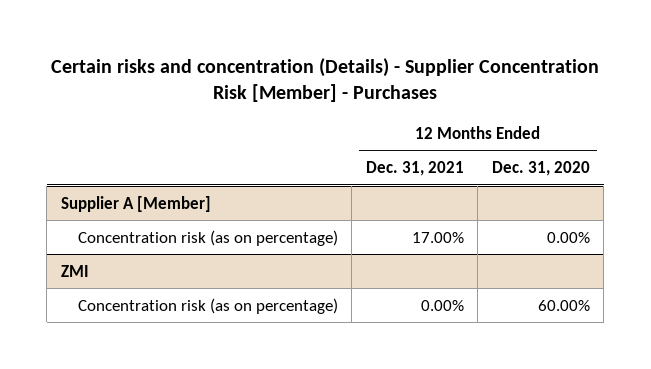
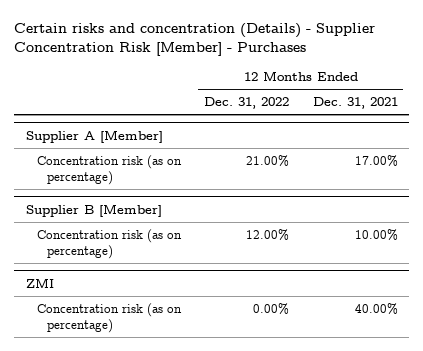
- | 12 Months Ended Dec. 31, 2021 | 12 Months Ended Dec. 31, 2020
+ | 12 Months Ended Dec. 31, 2022 | 12 Months Ended Dec. 31, 2021
+ Supplier B [Member]
+ Concentration risk (as on percentage) | 12.00% | 10.00%
@ ZMI
- Concentration risk (as on percentage) | 0.00% | 60.00%
+ Concentration risk (as on percentage) | 0.00% | 40.00%

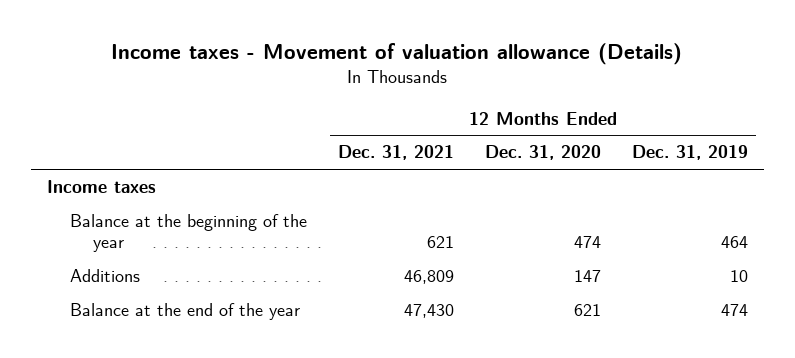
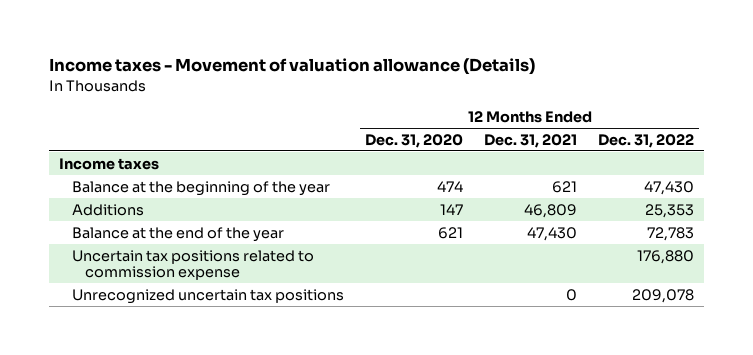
- | 12 Months Ended Dec. 31, 2021 | 12 Months Ended Dec. 31, 2020 | 12 Months Ended Dec. 31, 2019
+ | 12 Months Ended Dec. 31, 2020 | 12 Months Ended Dec. 31, 2021 | 12 Months Ended Dec. 31, 2022
+ Uncertain tax positions related to commission expense | | | 176,880
+ Unrecognized uncertain tax positions | | 0 | 209,078

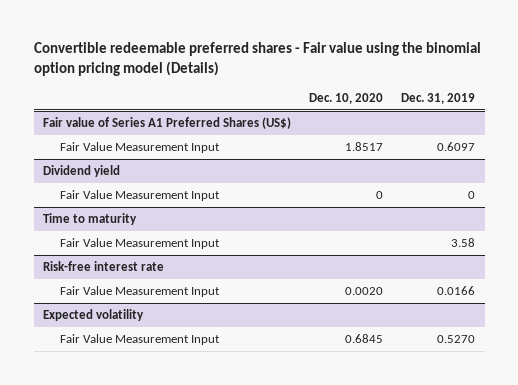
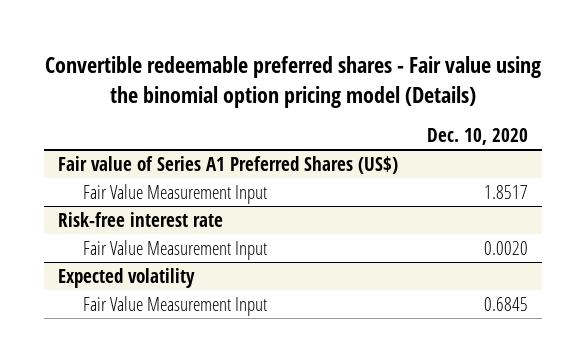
- | Dec. 10, 2020 | Dec. 31, 2019
+ | Dec. 10, 2020
- Dividend yield
- Fair Value Measurement Input | 0 | 0
- Time to maturity
- Fair Value Measurement Input | | 3.58

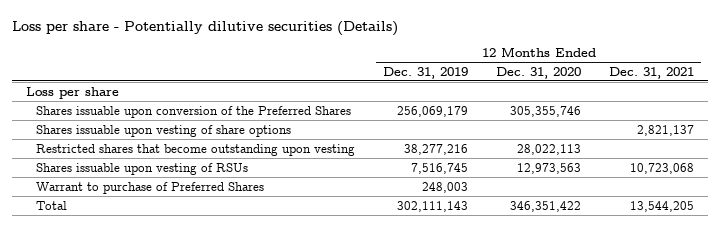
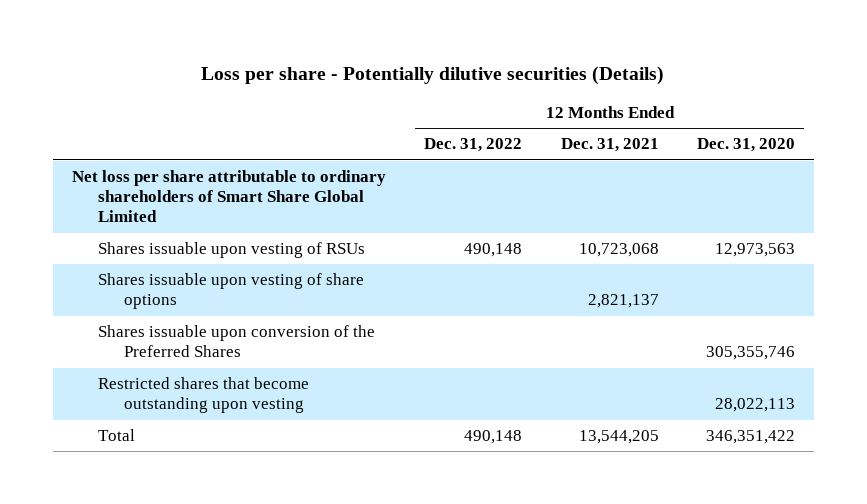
- | 12 Months Ended Dec. 31, 2019 | 12 Months Ended Dec. 31, 2020 | 12 Months Ended Dec. 31, 2021
+ | 12 Months Ended Dec. 31, 2022 | 12 Months Ended Dec. 31, 2021 | 12 Months Ended Dec. 31, 2020
- Loss per share
+ Net loss per share attributable to ordinary shareholders of Smart Share Global Limited
moved up: Shares issuable upon vesting of RSUs | 490,148 | 10,723,068 | 12,973,563
moved down: Shares issuable upon conversion of the Preferred Shares | | | 305,355,746
- Warrant to purchase of Preferred Shares | 248,003 | |

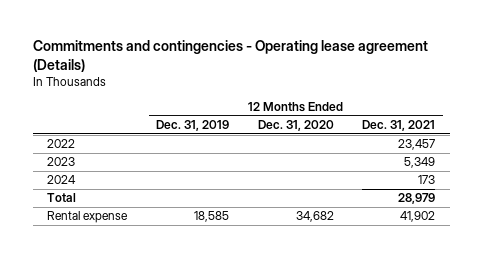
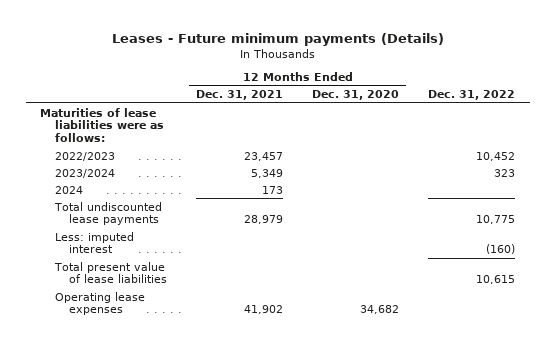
- Commitments and contingencies - Operating lease agreement (Details)
+ Leases - Future minimum payments (Details)
- | 12 Months Ended Dec. 31, 2019 | 12 Months Ended Dec. 31, 2020 | 12 Months Ended Dec. 31, 2021
+ | 12 Months Ended Dec. 31, 2021 | 12 Months Ended Dec. 31, 2020 | Dec. 31, 2022
- 2022 | | | 23,457
- 2023 | | | 5,349
+ Maturities of lease liabilities were as follows:
+ 2022/2023 | 23,457 | | 10,452
+ 2023/2024 | 5,349 | | 323
- Total | | | 28,979
- Rental expense | 18,585 | 34,682 | 41,902
+ Total undiscounted lease payments | 28,979 | | 10,775
+ Less: imputed interest | | | (160)
+ Total present value of lease liabilities | | | 10,615
+ Operating lease expenses | 41,902 | 34,682 |

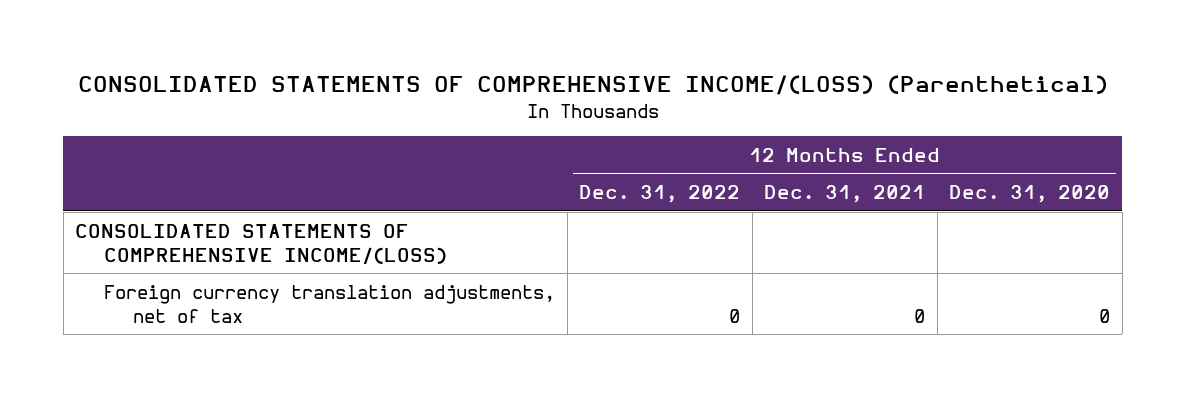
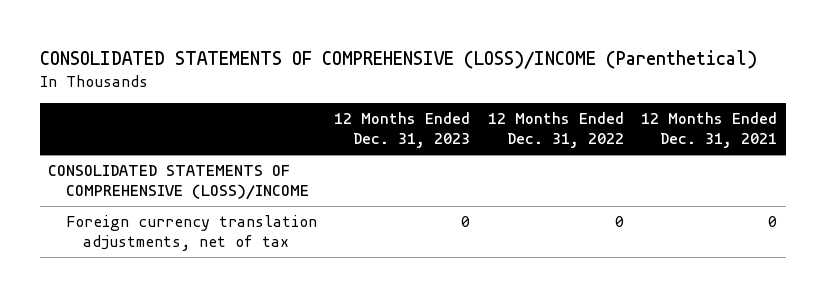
- CONSOLIDATED STATEMENTS OF COMPREHENSIVE INCOME/(LOSS) (Parenthetical)
+ CONSOLIDATED STATEMENTS OF COMPREHENSIVE (LOSS)/INCOME (Parenthetical)
- | 12 Months Ended Dec. 31, 2022 | 12 Months Ended Dec. 31, 2021 | 12 Months Ended Dec. 31, 2020
+ | 12 Months Ended Dec. 31, 2023 | 12 Months Ended Dec. 31, 2022 | 12 Months Ended Dec. 31, 2021
- CONSOLIDATED STATEMENTS OF COMPREHENSIVE INCOME/(LOSS)
+ CONSOLIDATED STATEMENTS OF COMPREHENSIVE (LOSS)/INCOME

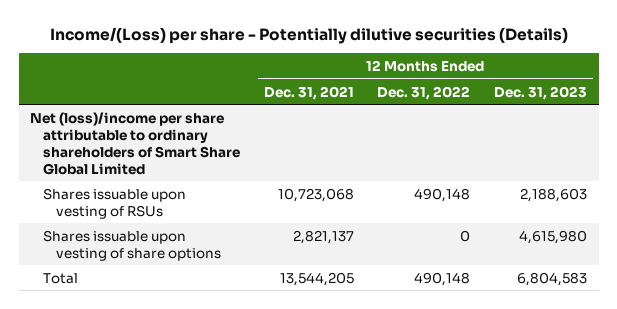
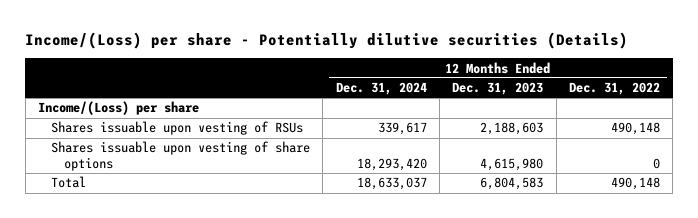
- | 12 Months Ended Dec. 31, 2021 | 12 Months Ended Dec. 31, 2022 | 12 Months Ended Dec. 31, 2023
+ | 12 Months Ended Dec. 31, 2024 | 12 Months Ended Dec. 31, 2023 | 12 Months Ended Dec. 31, 2022
- Net (loss)/income per share attributable to ordinary shareholders of Smart Share Global Limited
+ Income/(Loss) per share

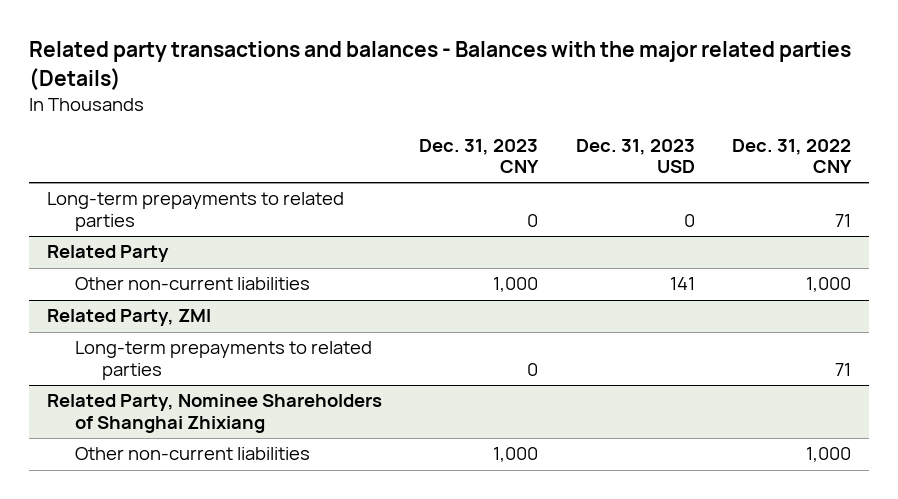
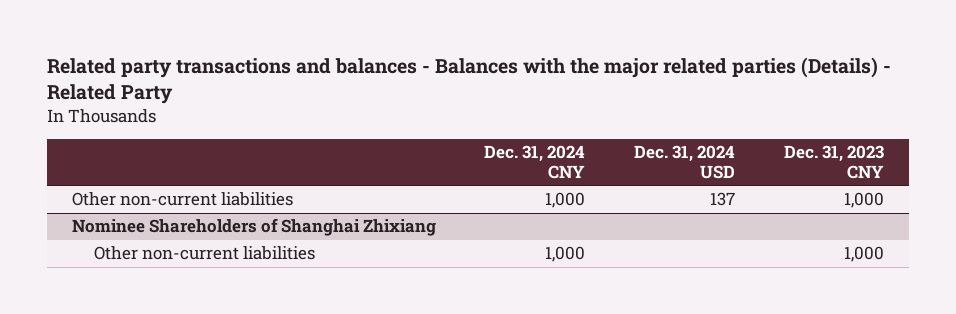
- Related party transactions and balances - Balances with the major related parties (Details)
+ Related party transactions and balances - Balances with the major related parties (Details) - Related Party
- | Dec. 31, 2023 CNY | Dec. 31, 2023 USD | Dec. 31, 2022 CNY
+ | Dec. 31, 2024 CNY | Dec. 31, 2024 USD | Dec. 31, 2023 CNY
- Long-term prepayments to related parties | 0 | 0 | 71
- Related Party
- Related Party, ZMI
- Long-term prepayments to related parties | 0 | | 71
- Related Party, Nominee Shareholders of Shanghai Zhixiang
+ Nominee Shareholders of Shanghai Zhixiang

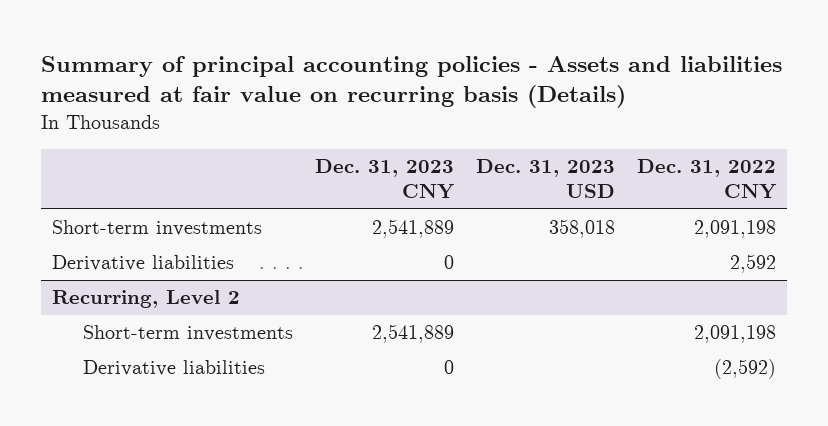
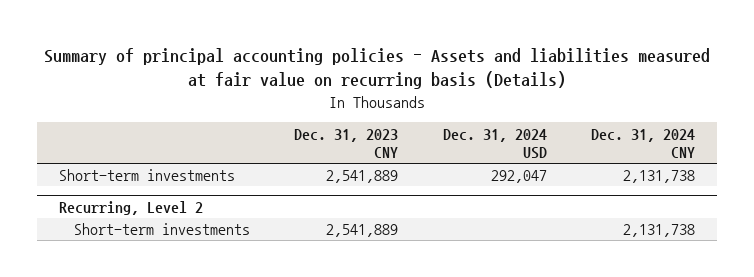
- | Dec. 31, 2023 CNY | Dec. 31, 2023 USD | Dec. 31, 2022 CNY
+ | Dec. 31, 2023 CNY | Dec. 31, 2024 USD | Dec. 31, 2024 CNY
- Derivative liabilities | 0 | | 2,592
@ Recurring, Level 2
- Derivative liabilities | 0 | | (2,592)

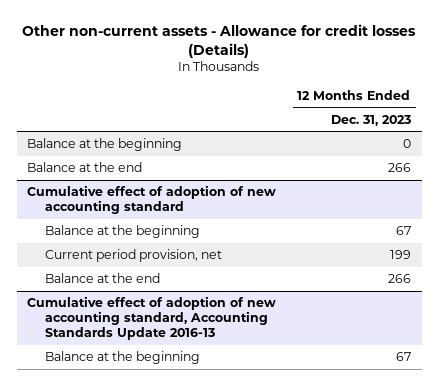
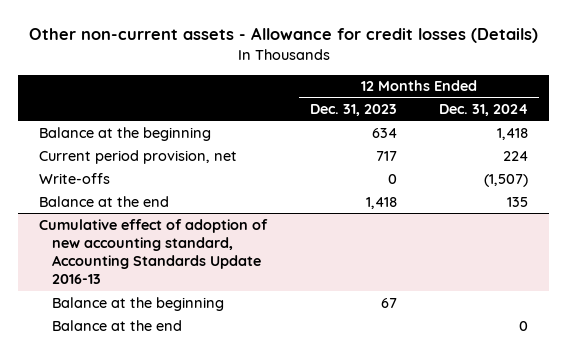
- | 12 Months Ended Dec. 31, 2023
+ | 12 Months Ended Dec. 31, 2023 | 12 Months Ended Dec. 31, 2024
- Balance at the beginning | 0
- Balance at the end | 266
- Cumulative effect of adoption of new accounting standard
- Balance at the beginning | 67
- Current period provision, net | 199
- Balance at the end | 266
+ Balance at the beginning | 634 | 1,418
+ Current period provision, net | 717 | 224
+ Write-offs | 0 | (1,507)
+ Balance at the end | 1,418 | 135
@ Cumulative effect of adoption of new accounting standard, Accounting Standards Update 2016-13
+ Balance at the end | | 0

